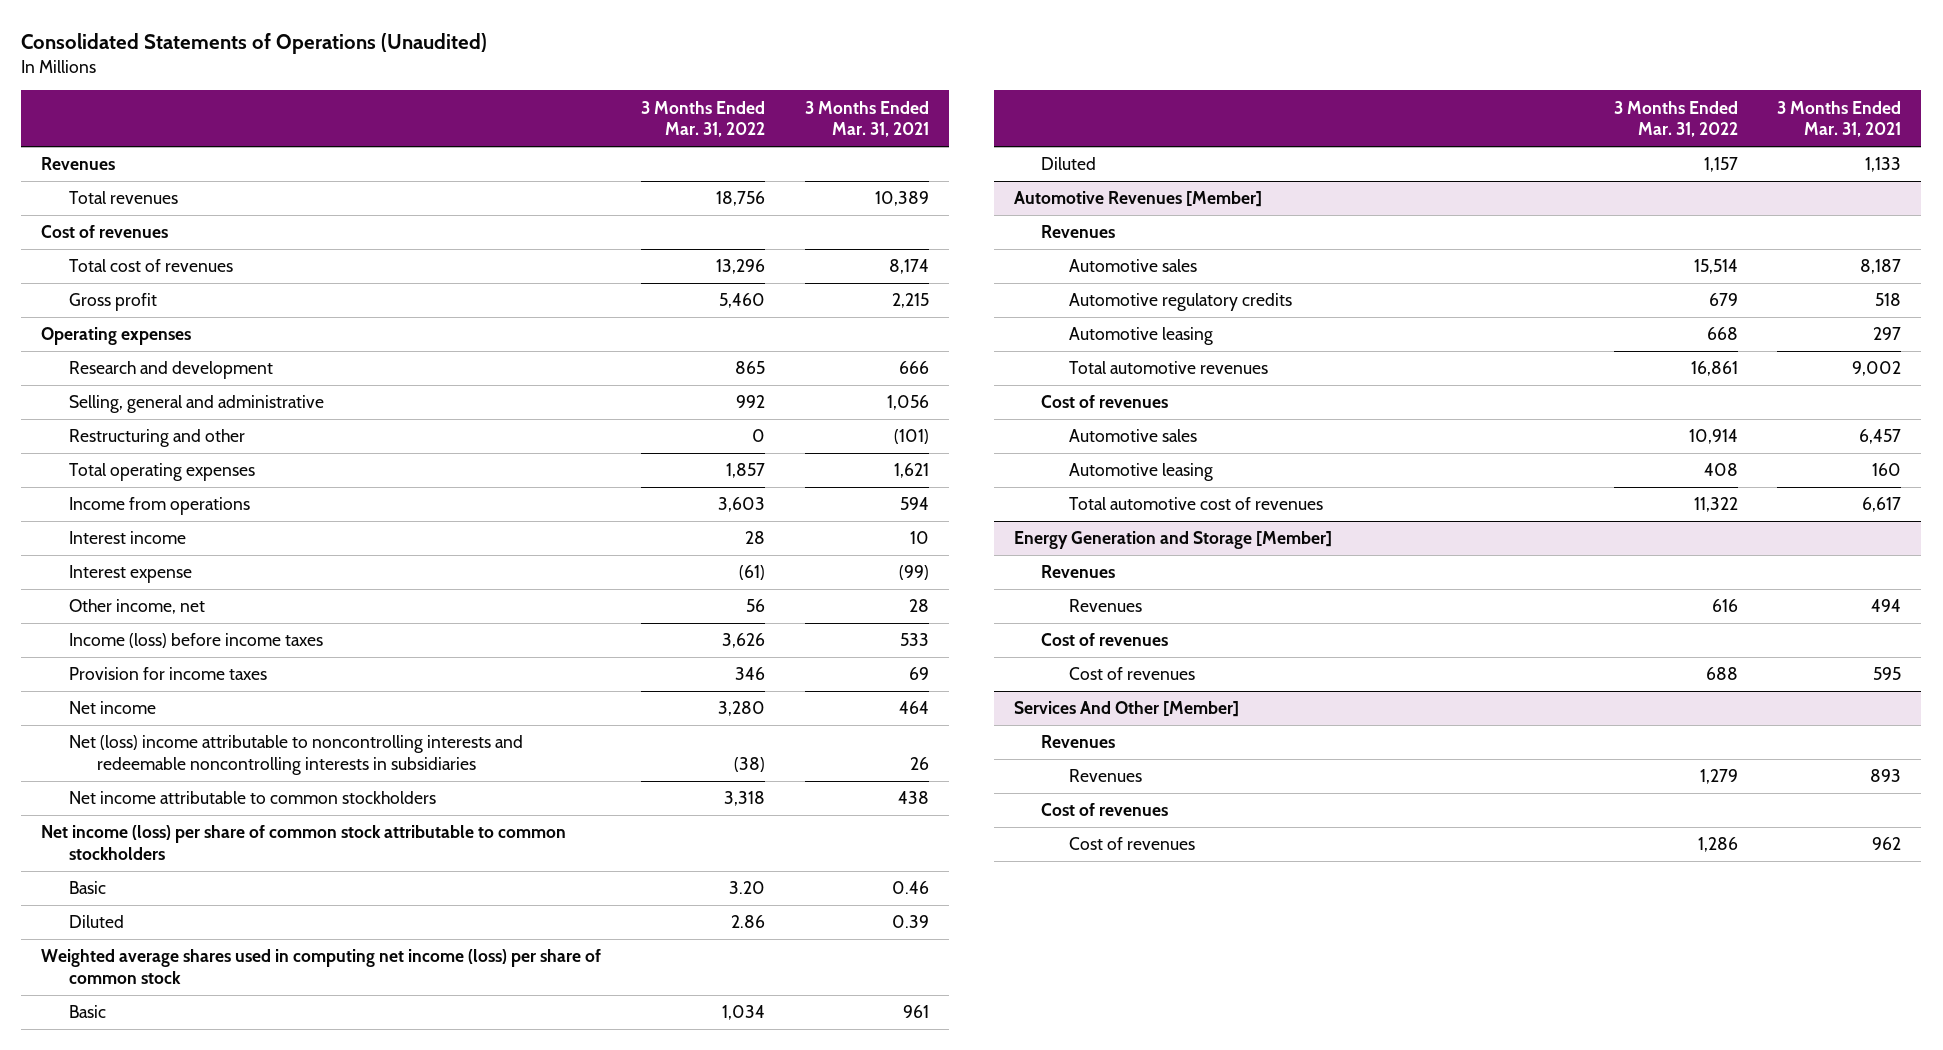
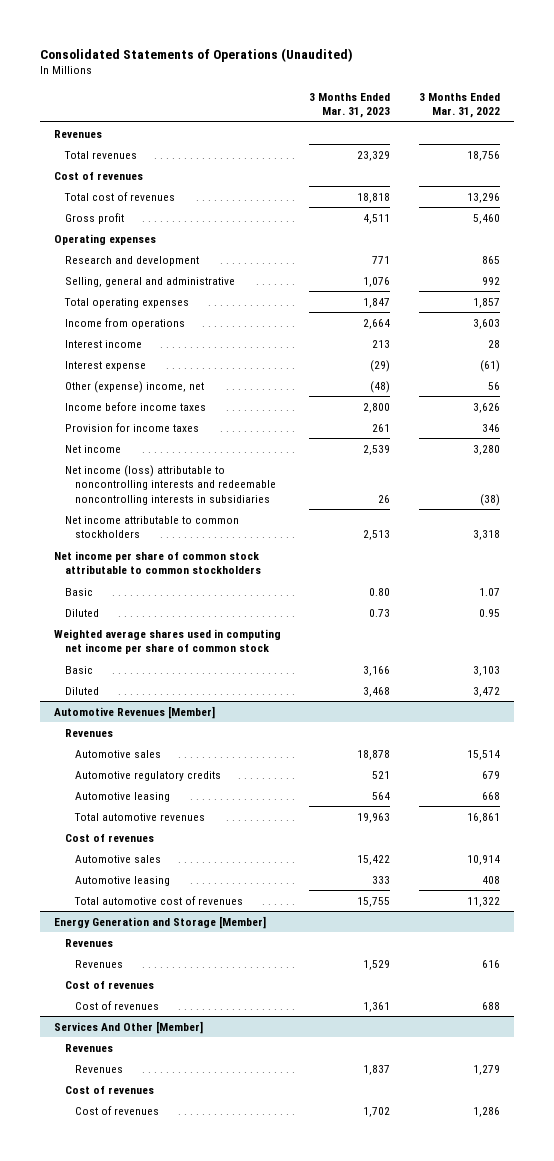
- | 3 Months Ended Mar. 31, 2022 | 3 Months Ended Mar. 31, 2021
+ | 3 Months Ended Mar. 31, 2023 | 3 Months Ended Mar. 31, 2022
- Restructuring and other | 0 | (101)
- Other income, net | 56 | 28
- Income (loss) before income taxes | 3,626 | 533
+ Other (expense) income, net | (48) | 56
+ Income before income taxes | 2,800 | 3,626
- Net (loss) income attributable to noncontrolling interests and redeemable noncontrolling interests in subsidiaries | (38) | 26
+ Net income (loss) attributable to noncontrolling interests and redeemable noncontrolling interests in subsidiaries | 26 | (38)
- Net income (loss) per share of common stock attributable to common stockholders
- Basic | 3.20 | 0.46
- Diluted | 2.86 | 0.39
- Weighted average shares used in computing net income (loss) per share of common stock
- Basic | 1,034 | 961
- Diluted | 1,157 | 1,133
+ Net income per share of common stock attributable to common stockholders
+ Basic | 0.80 | 1.07
+ Diluted | 0.73 | 0.95
+ Weighted average shares used in computing net income per share of common stock
+ Basic | 3,166 | 3,103
+ Diluted | 3,468 | 3,472

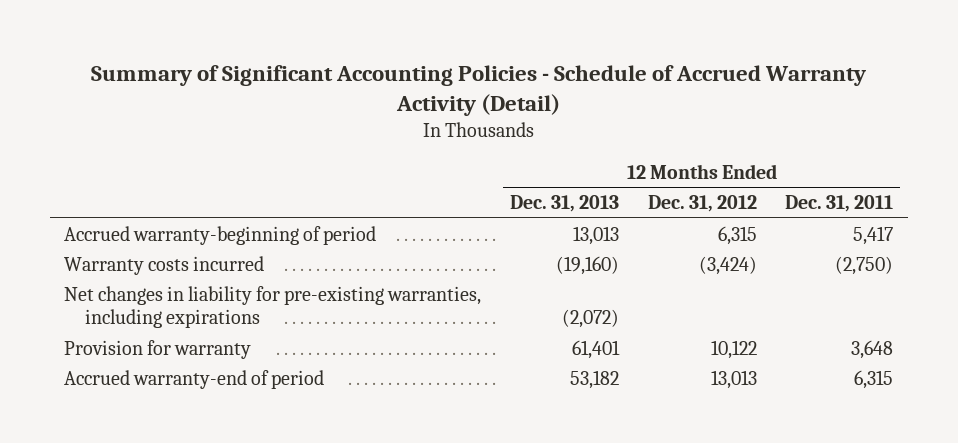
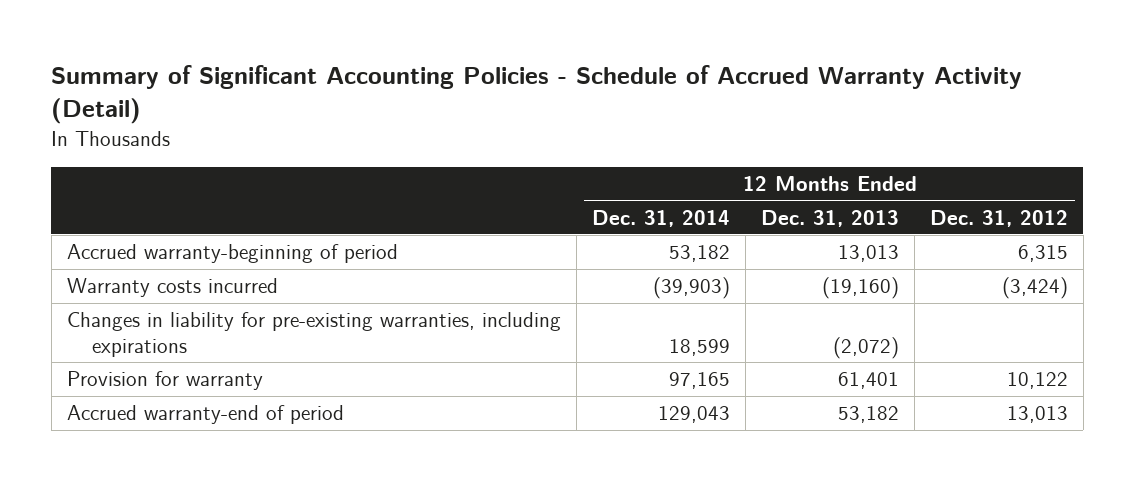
- | 12 Months Ended Dec. 31, 2013 | 12 Months Ended Dec. 31, 2012 | 12 Months Ended Dec. 31, 2011
+ | 12 Months Ended Dec. 31, 2014 | 12 Months Ended Dec. 31, 2013 | 12 Months Ended Dec. 31, 2012
- Net changes in liability for pre-existing warranties, including expirations | (2,072) | |
+ Changes in liability for pre-existing warranties, including expirations | 18,599 | (2,072) |

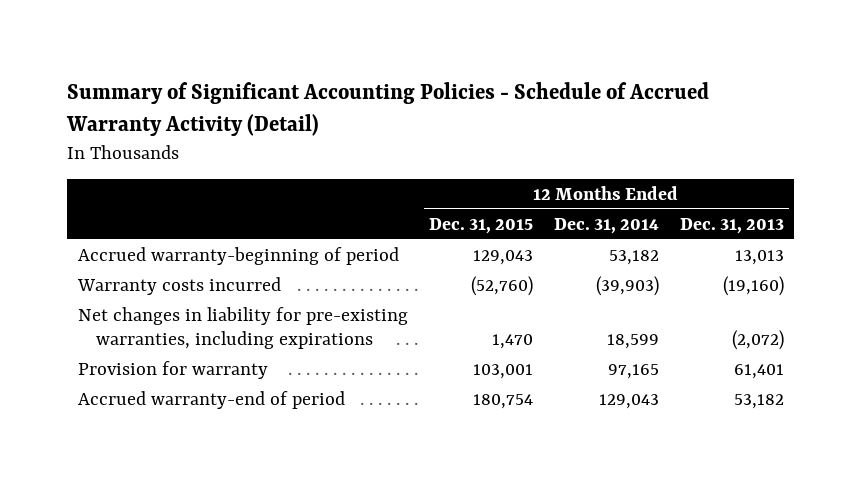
- | 12 Months Ended Dec. 31, 2014 | 12 Months Ended Dec. 31, 2013 | 12 Months Ended Dec. 31, 2012
+ | 12 Months Ended Dec. 31, 2015 | 12 Months Ended Dec. 31, 2014 | 12 Months Ended Dec. 31, 2013
- Changes in liability for pre-existing warranties, including expirations | 18,599 | (2,072) |
+ Net changes in liability for pre-existing warranties, including expirations | 1,470 | 18,599 | (2,072)

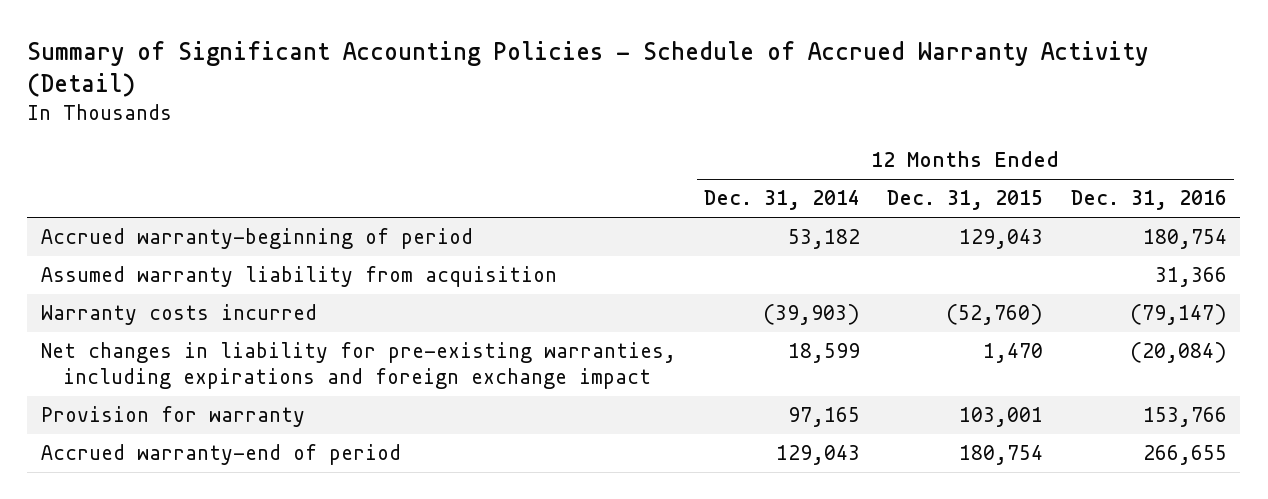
- | 12 Months Ended Dec. 31, 2015 | 12 Months Ended Dec. 31, 2014 | 12 Months Ended Dec. 31, 2013
+ | 12 Months Ended Dec. 31, 2014 | 12 Months Ended Dec. 31, 2015 | 12 Months Ended Dec. 31, 2016
+ Assumed warranty liability from acquisition | | | 31,366
- Net changes in liability for pre-existing warranties, including expirations | 1,470 | 18,599 | (2,072)
+ Net changes in liability for pre-existing warranties, including expirations and foreign exchange impact | 18,599 | 1,470 | (20,084)

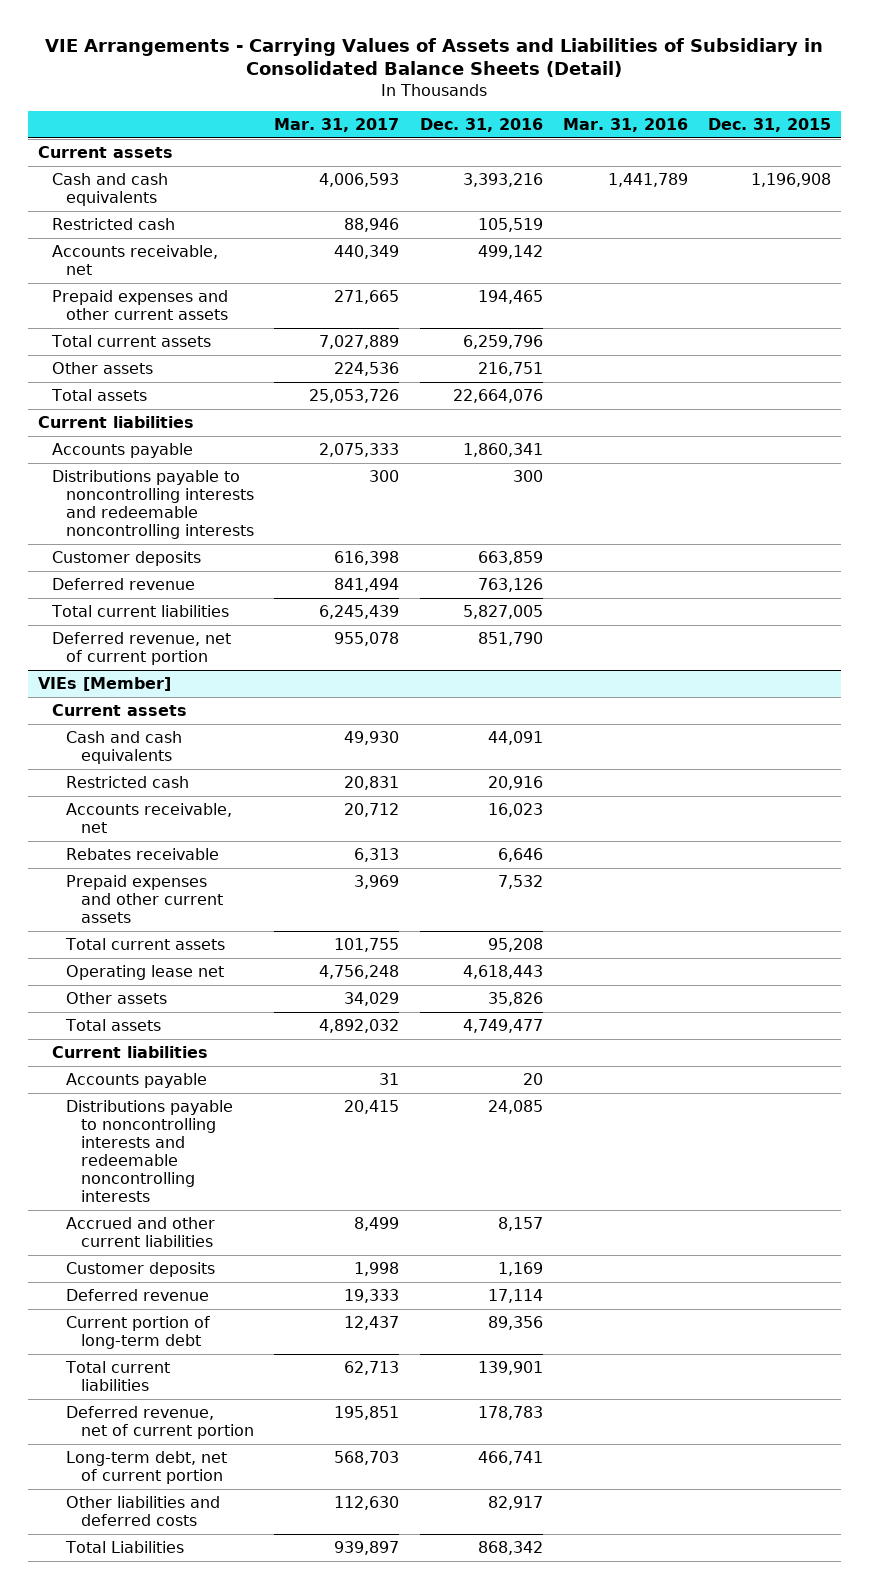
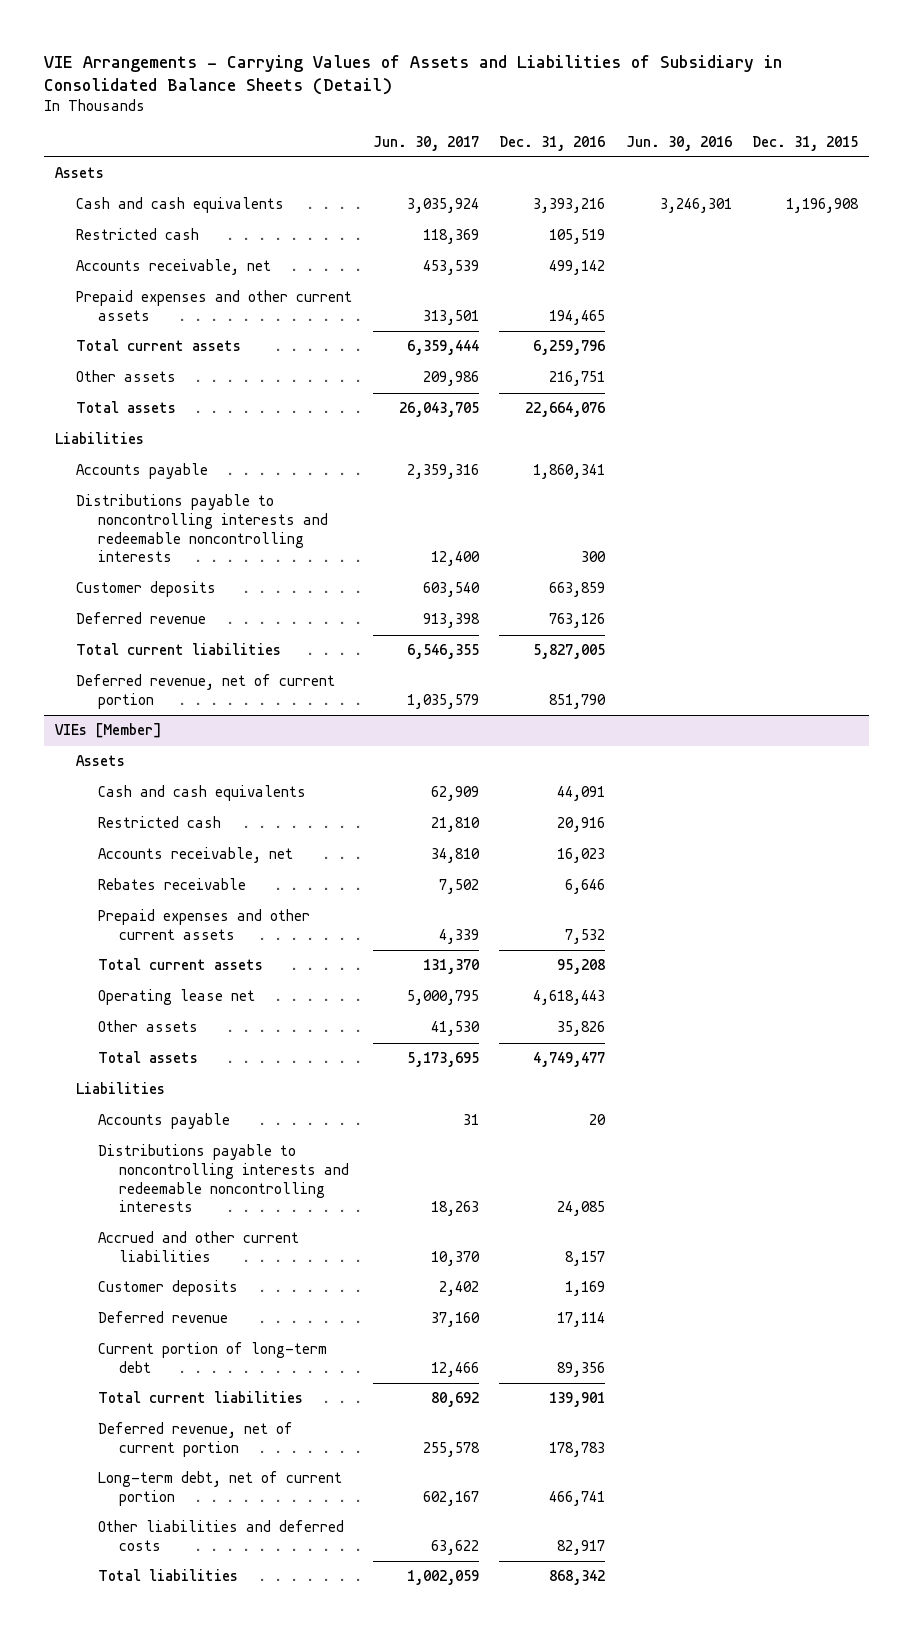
- | Mar. 31, 2017 | Dec. 31, 2016 | Mar. 31, 2016 | Dec. 31, 2015
+ | Jun. 30, 2017 | Dec. 31, 2016 | Jun. 30, 2016 | Dec. 31, 2015
- Current assets
+ Assets
- Current liabilities
+ Liabilities
@ VIEs [Member]
- Current assets
+ Assets
- Current liabilities
+ Liabilities
- Total Liabilities | 939,897 | 868,342 | |
+ Total liabilities | 1,002,059 | 868,342 | |

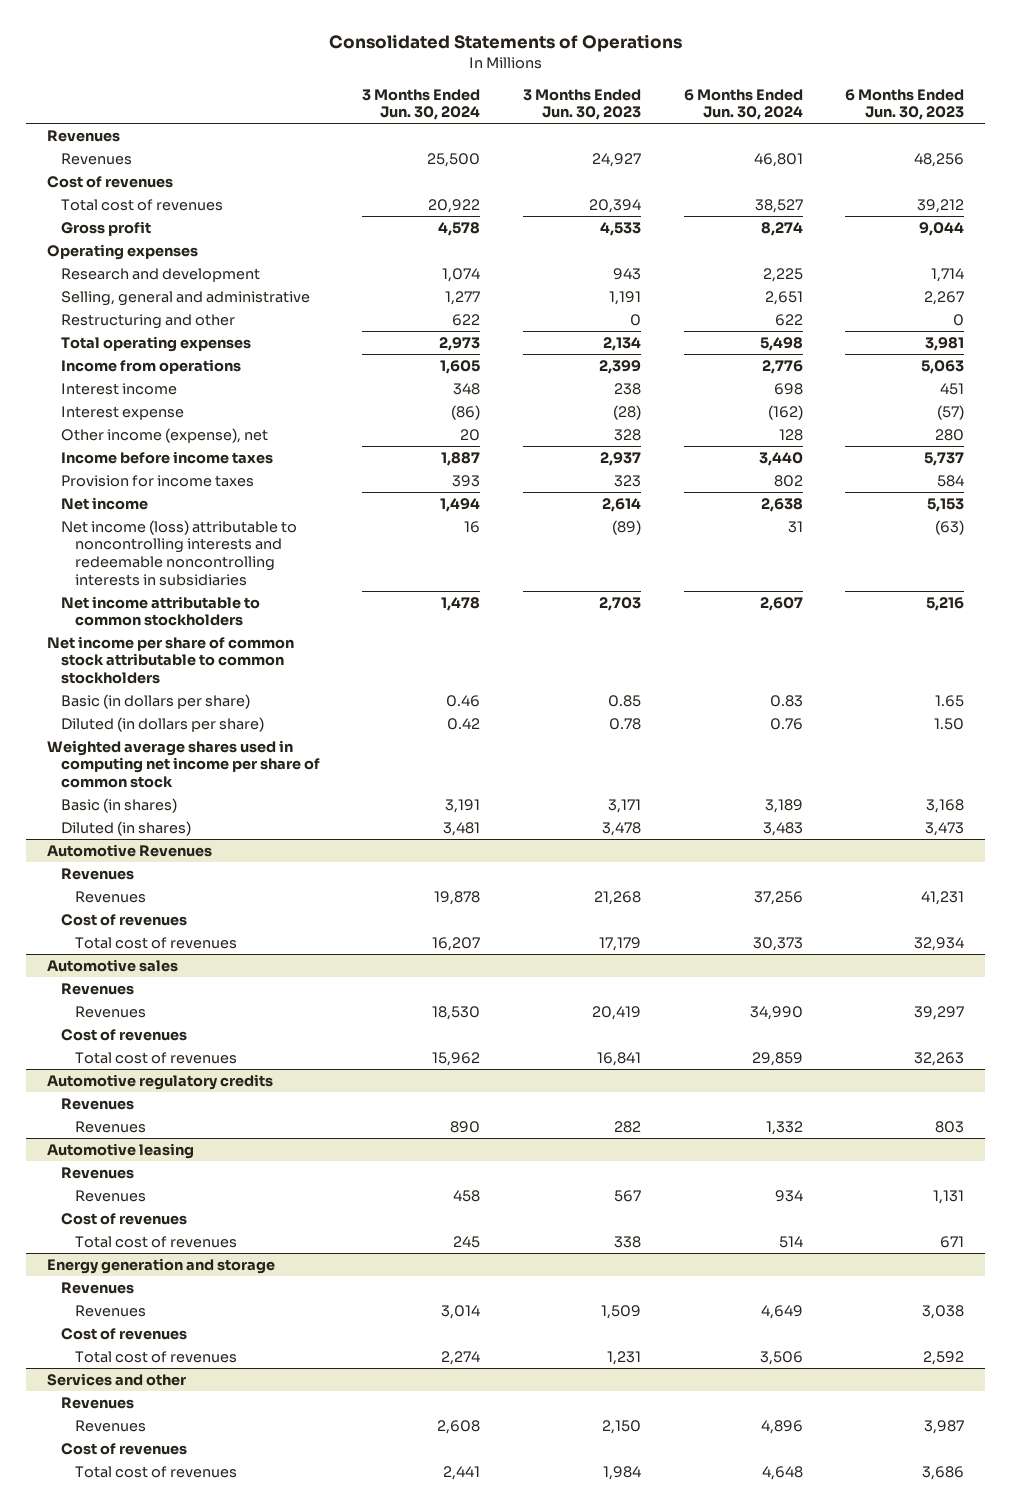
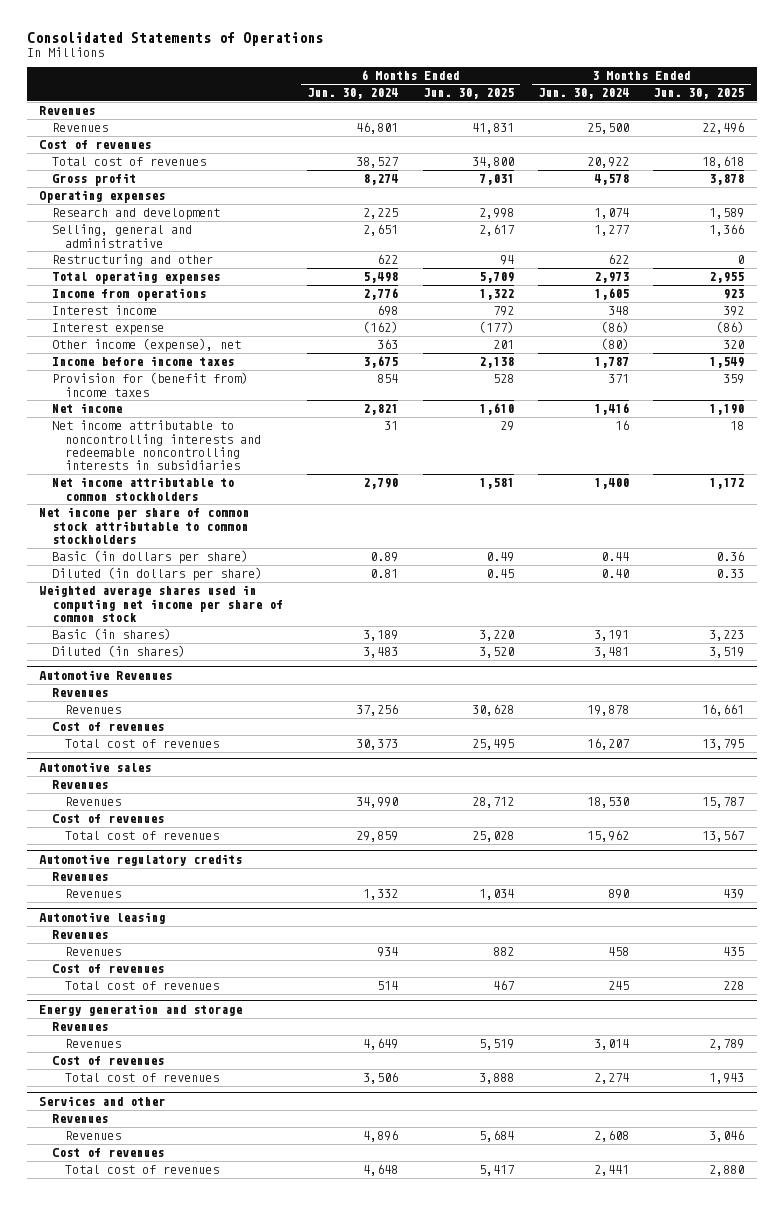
- | 3 Months Ended Jun. 30, 2024 | 3 Months Ended Jun. 30, 2023 | 6 Months Ended Jun. 30, 2024 | 6 Months Ended Jun. 30, 2023
+ | 6 Months Ended Jun. 30, 2024 | 6 Months Ended Jun. 30, 2025 | 3 Months Ended Jun. 30, 2024 | 3 Months Ended Jun. 30, 2025
- Other income (expense), net | 20 | 328 | 128 | 280
- Income before income taxes | 1,887 | 2,937 | 3,440 | 5,737
- Provision for income taxes | 393 | 323 | 802 | 584
- Net income | 1,494 | 2,614 | 2,638 | 5,153
- Net income (loss) attributable to noncontrolling interests and redeemable noncontrolling interests in subsidiaries | 16 | (89) | 31 | (63)
- Net income attributable to common stockholders | 1,478 | 2,703 | 2,607 | 5,216
+ Other income (expense), net | 363 | 201 | (80) | 320
+ Income before income taxes | 3,675 | 2,138 | 1,787 | 1,549
+ Provision for (benefit from) income taxes | 854 | 528 | 371 | 359
+ Net income | 2,821 | 1,610 | 1,416 | 1,190
+ Net income attributable to noncontrolling interests and redeemable noncontrolling interests in subsidiaries | 31 | 29 | 16 | 18
+ Net income attributable to common stockholders | 2,790 | 1,581 | 1,400 | 1,172
- Basic (in dollars per share) | 0.46 | 0.85 | 0.83 | 1.65
- Diluted (in dollars per share) | 0.42 | 0.78 | 0.76 | 1.50
+ Basic (in dollars per share) | 0.89 | 0.49 | 0.44 | 0.36
+ Diluted (in dollars per share) | 0.81 | 0.45 | 0.40 | 0.33

